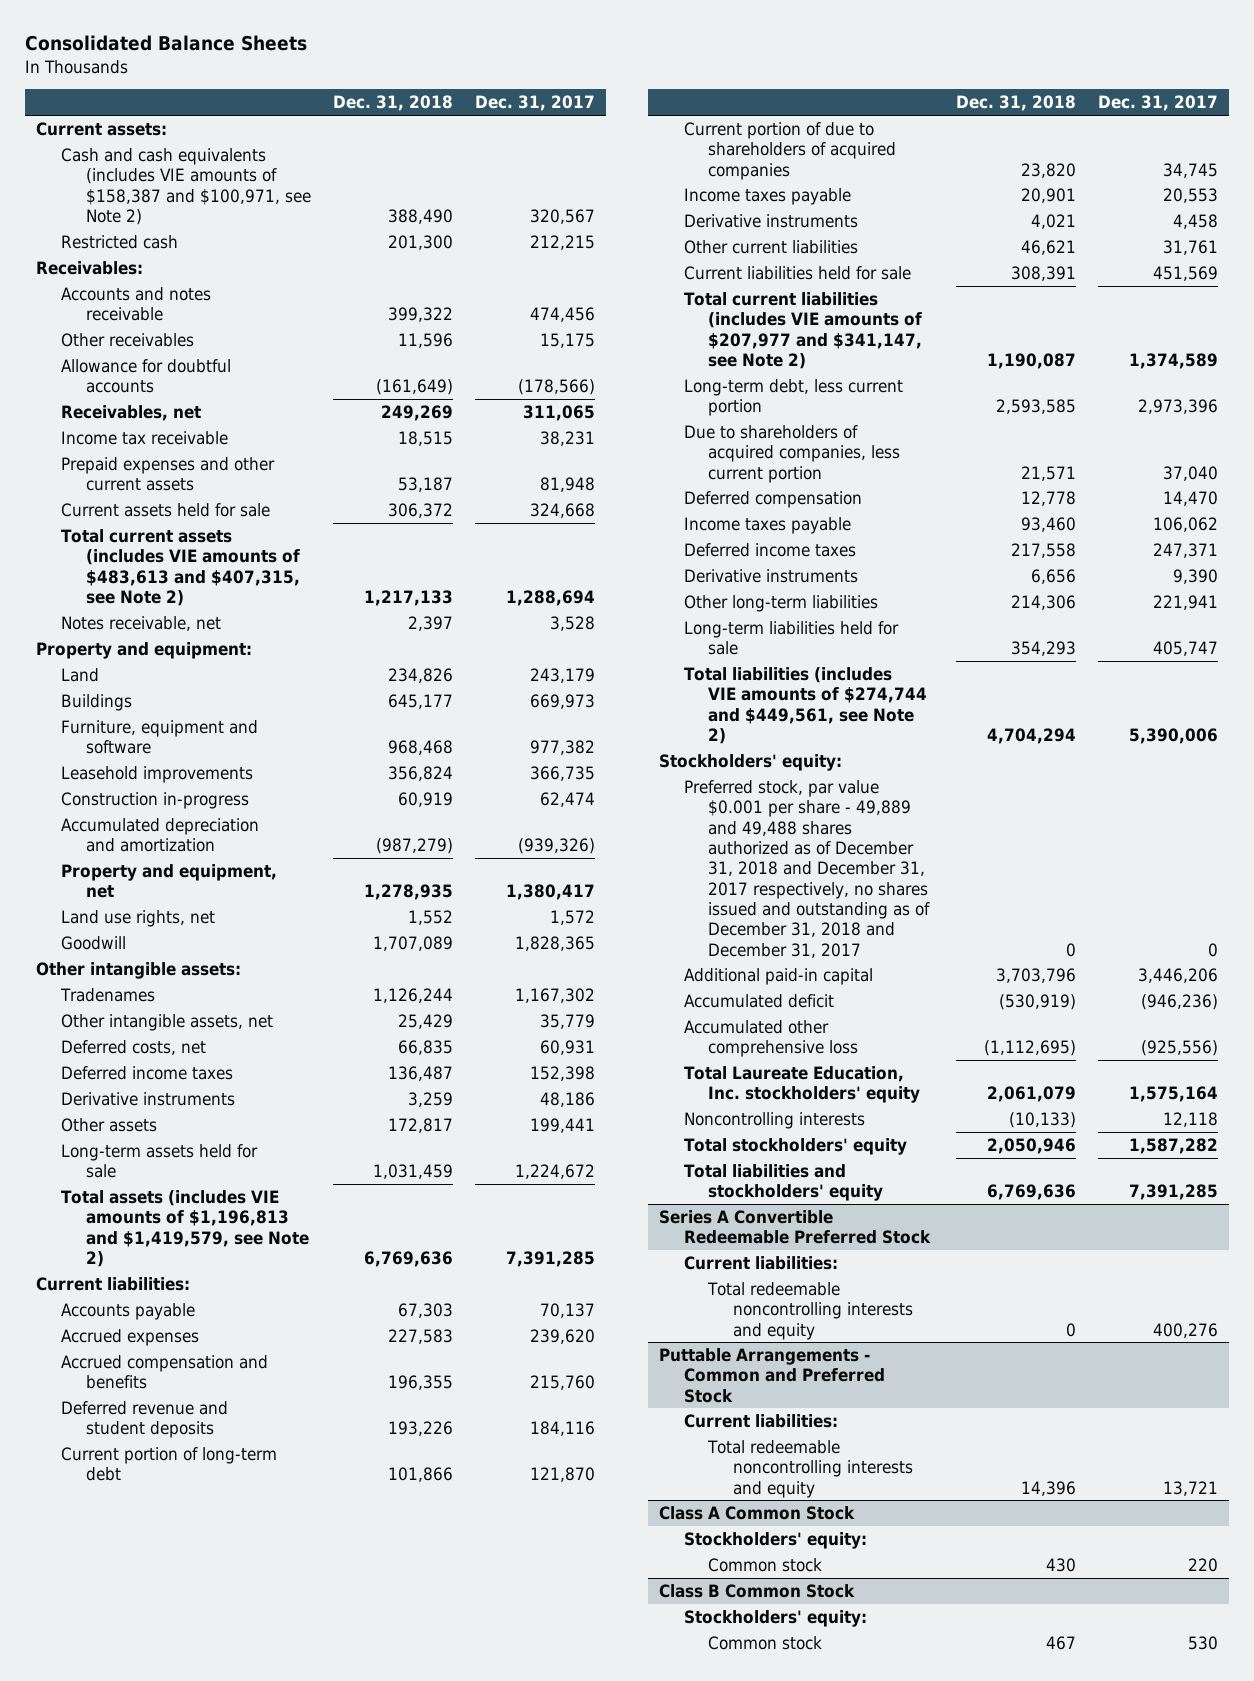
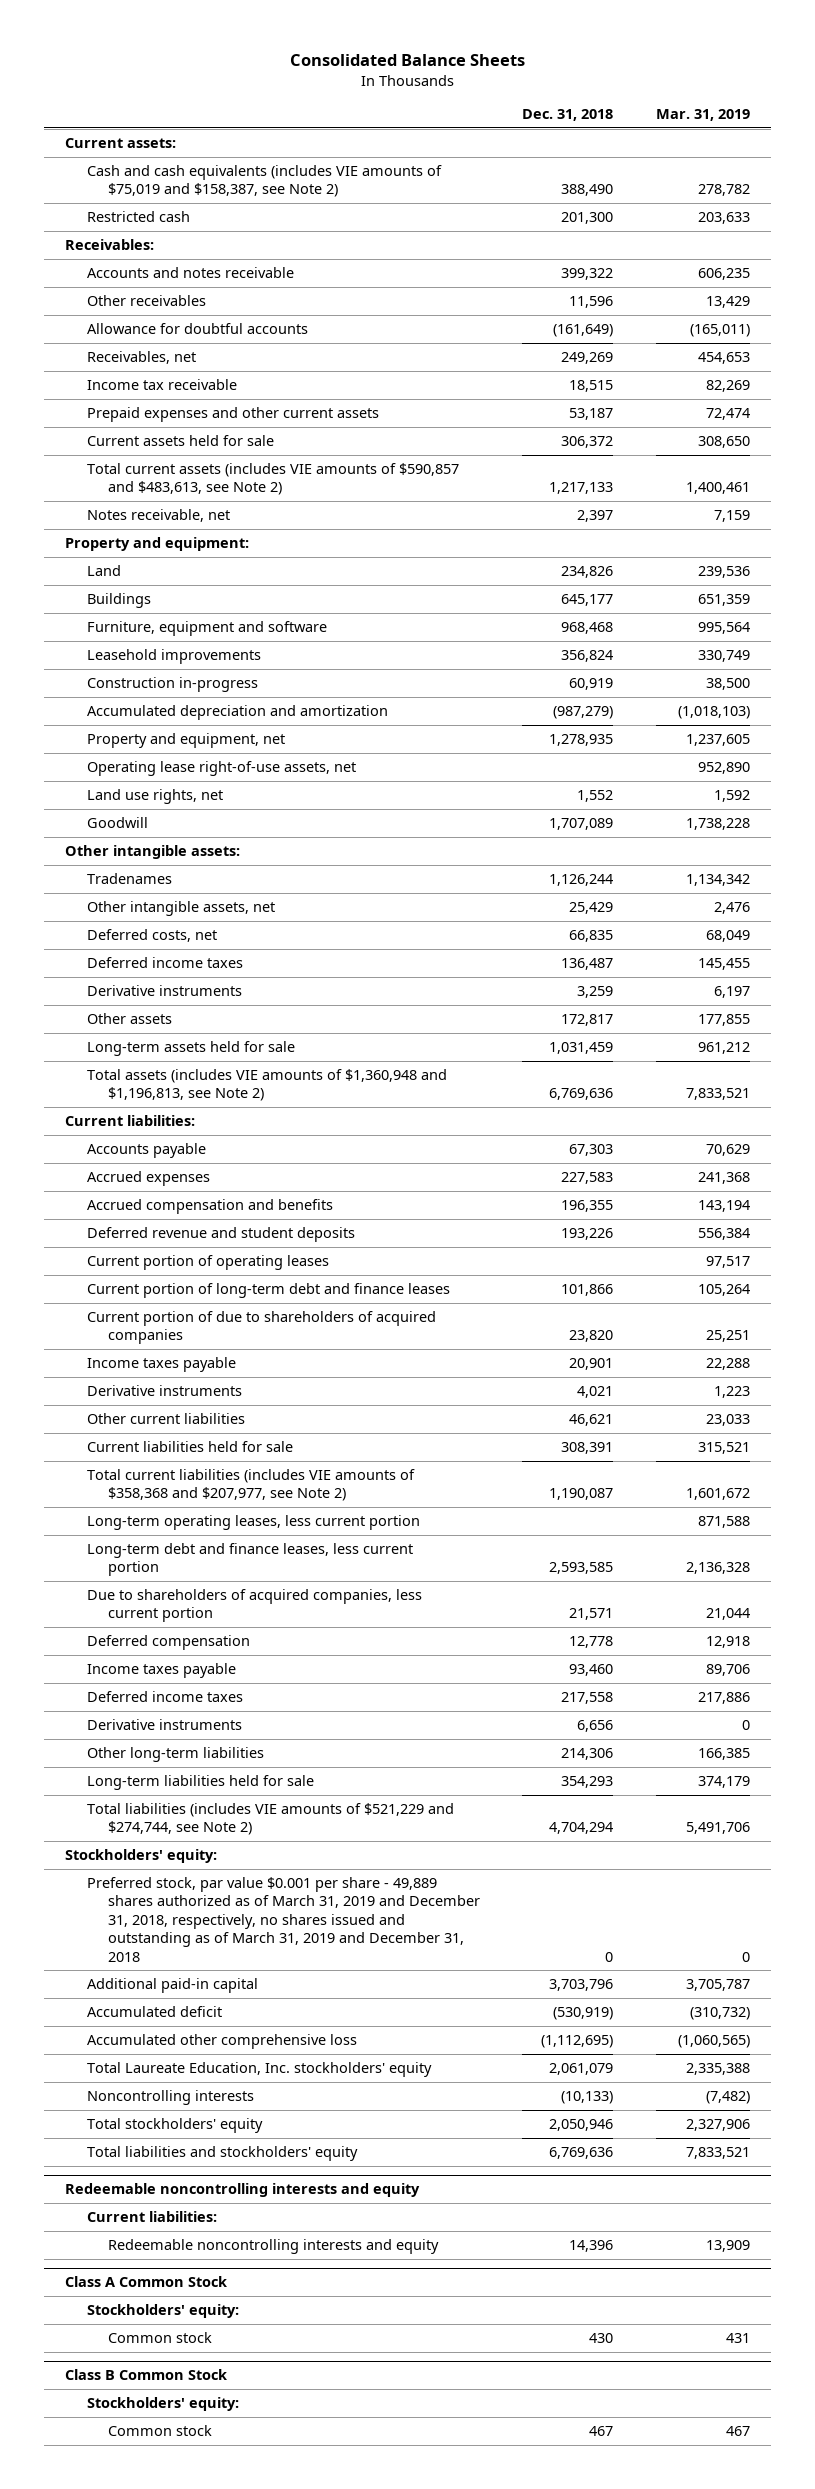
- | Dec. 31, 2018 | Dec. 31, 2017
+ | Dec. 31, 2018 | Mar. 31, 2019
- Cash and cash equivalents (includes VIE amounts of $158,387 and $100,971, see Note 2) | 388,490 | 320,567
+ Cash and cash equivalents (includes VIE amounts of $75,019 and $158,387, see Note 2) | 388,490 | 278,782
- Total current assets (includes VIE amounts of $483,613 and $407,315, see Note 2) | 1,217,133 | 1,288,694
+ Total current assets (includes VIE amounts of $590,857 and $483,613, see Note 2) | 1,217,133 | 1,400,461
+ Operating lease right-of-use assets, net | | 952,890
- Total assets (includes VIE amounts of $1,196,813 and $1,419,579, see Note 2) | 6,769,636 | 7,391,285
+ Total assets (includes VIE amounts of $1,360,948 and $1,196,813, see Note 2) | 6,769,636 | 7,833,521
- Current portion of long-term debt | 101,866 | 121,870
+ Current portion of operating leases | | 97,517
+ Current portion of long-term debt and finance leases | 101,866 | 105,264
- Total current liabilities (includes VIE amounts of $207,977 and $341,147, see Note 2) | 1,190,087 | 1,374,589
- Long-term debt, less current portion | 2,593,585 | 2,973,396
+ Total current liabilities (includes VIE amounts of $358,368 and $207,977, see Note 2) | 1,190,087 | 1,601,672
+ Long-term operating leases, less current portion | | 871,588
+ Long-term debt and finance leases, less current portion | 2,593,585 | 2,136,328
- Total liabilities (includes VIE amounts of $274,744 and $449,561, see Note 2) | 4,704,294 | 5,390,006
+ Total liabilities (includes VIE amounts of $521,229 and $274,744, see Note 2) | 4,704,294 | 5,491,706
- Preferred stock, par value $0.001 per share - 49,889 and 49,488 shares authorized as of December 31, 2018 and December 31, 2017 respectively, no shares issued and outstanding as of December 31, 2018 and December 31, 2017 | 0 | 0
+ Preferred stock, par value $0.001 per share - 49,889 shares authorized as of March 31, 2019 and December 31, 2018, respectively, no shares issued and outstanding as of March 31, 2019 and December 31, 2018 | 0 | 0
- Series A Convertible Redeemable Preferred Stock
- Current liabilities:
- Total redeemable noncontrolling interests and equity | 0 | 400,276
- Puttable Arrangements - Common and Preferred Stock
+ Redeemable noncontrolling interests and equity
- Total redeemable noncontrolling interests and equity | 14,396 | 13,721
+ Redeemable noncontrolling interests and equity | 14,396 | 13,909

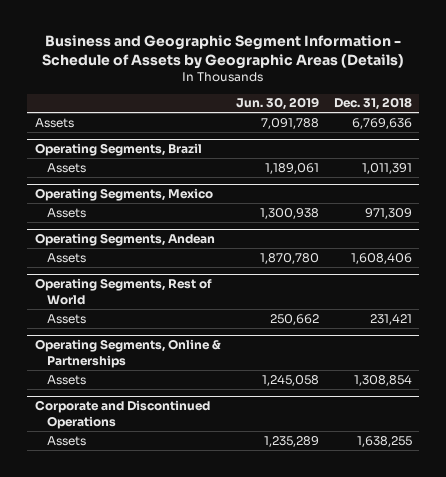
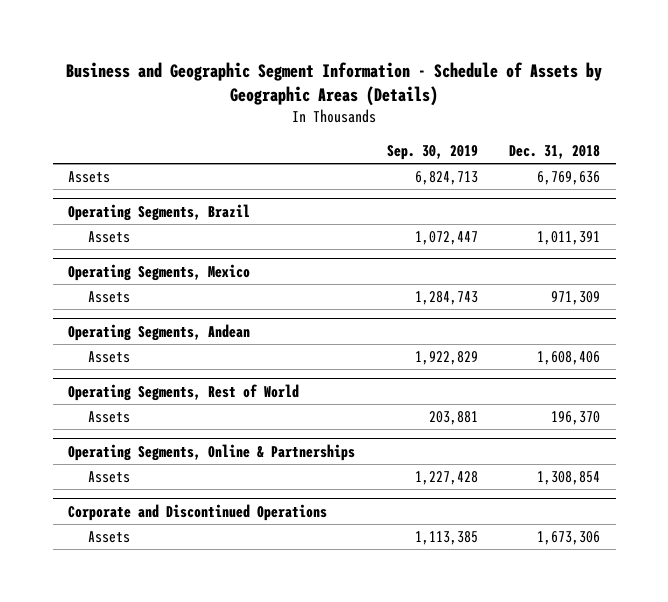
- | Jun. 30, 2019 | Dec. 31, 2018
+ | Sep. 30, 2019 | Dec. 31, 2018
@ Operating Segments, Rest of World
- Assets | 250,662 | 231,421
+ Assets | 203,881 | 196,370
@ Corporate and Discontinued Operations
- Assets | 1,235,289 | 1,638,255
+ Assets | 1,113,385 | 1,673,306

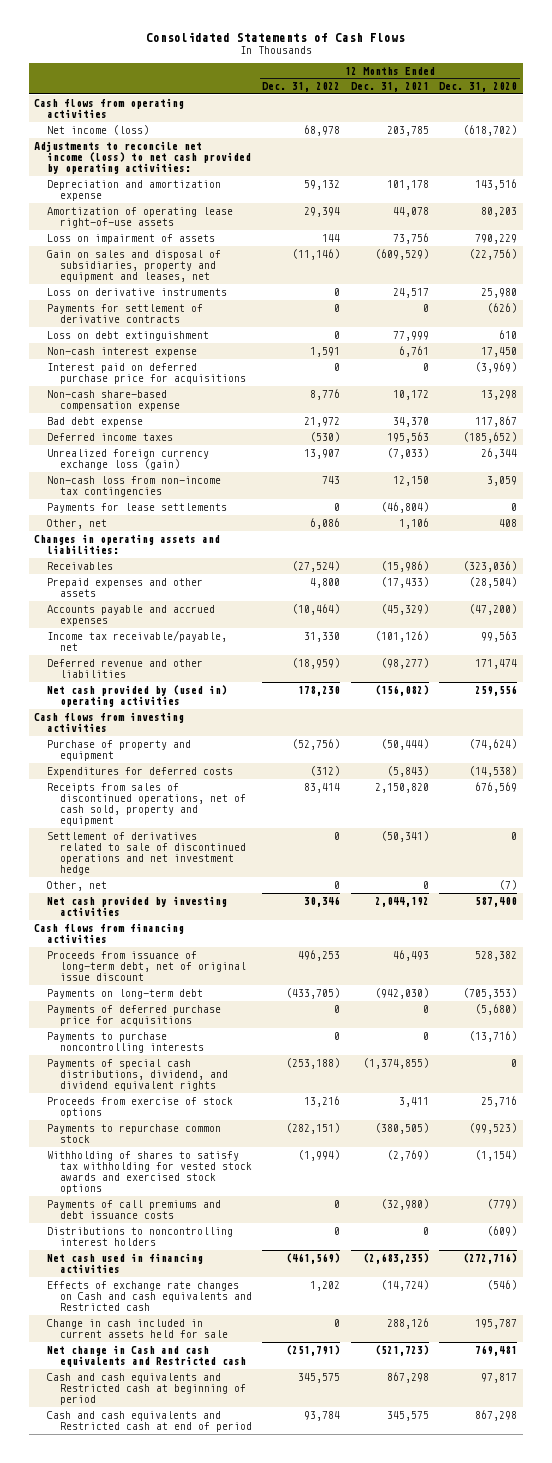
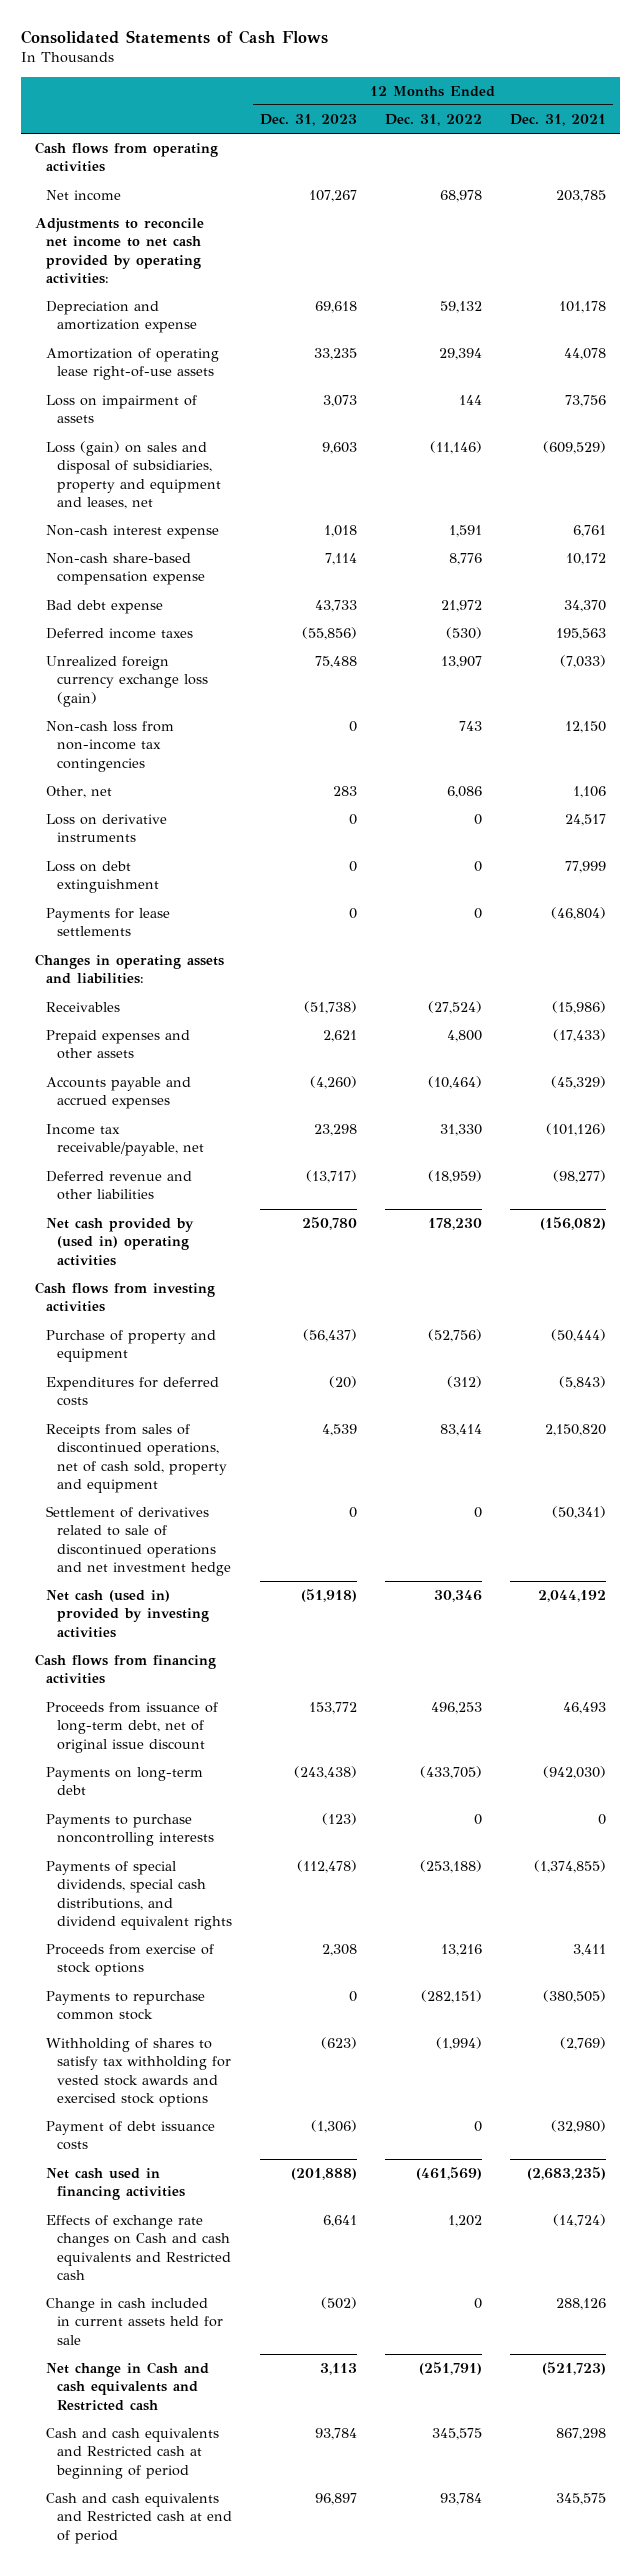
- | 12 Months Ended Dec. 31, 2022 | 12 Months Ended Dec. 31, 2021 | 12 Months Ended Dec. 31, 2020
+ | 12 Months Ended Dec. 31, 2023 | 12 Months Ended Dec. 31, 2022 | 12 Months Ended Dec. 31, 2021
- Net income (loss) | 68,978 | 203,785 | (618,702)
- Adjustments to reconcile net income (loss) to net cash provided by operating activities:
+ Net income | 107,267 | 68,978 | 203,785
+ Adjustments to reconcile net income to net cash provided by operating activities:
- Gain on sales and disposal of subsidiaries, property and equipment and leases, net | (11,146) | (609,529) | (22,756)
- Payments for settlement of derivative contracts | 0 | 0 | (626)
+ Loss (gain) on sales and disposal of subsidiaries, property and equipment and leases, net | 9,603 | (11,146) | (609,529)
- Interest paid on deferred purchase price for acquisitions | 0 | 0 | (3,969)
moved down: Loss on derivative instruments | 0 | 0 | 24,517
moved down: Loss on debt extinguishment | 0 | 0 | 77,999
moved down: Payments for lease settlements | 0 | 0 | (46,804)
- Other, net | 0 | 0 | (7)
- Net cash provided by investing activities | 30,346 | 2,044,192 | 587,400
+ Net cash (used in) provided by investing activities | (51,918) | 30,346 | 2,044,192
- Payments of deferred purchase price for acquisitions | 0 | 0 | (5,680)
- Payments of special cash distributions, dividend, and dividend equivalent rights | (253,188) | (1,374,855) | 0
+ Payments of special dividends, special cash distributions, and dividend equivalent rights | (112,478) | (253,188) | (1,374,855)
- Payments of call premiums and debt issuance costs | 0 | (32,980) | (779)
- Distributions to noncontrolling interest holders | 0 | 0 | (609)
+ Payment of debt issuance costs | (1,306) | 0 | (32,980)

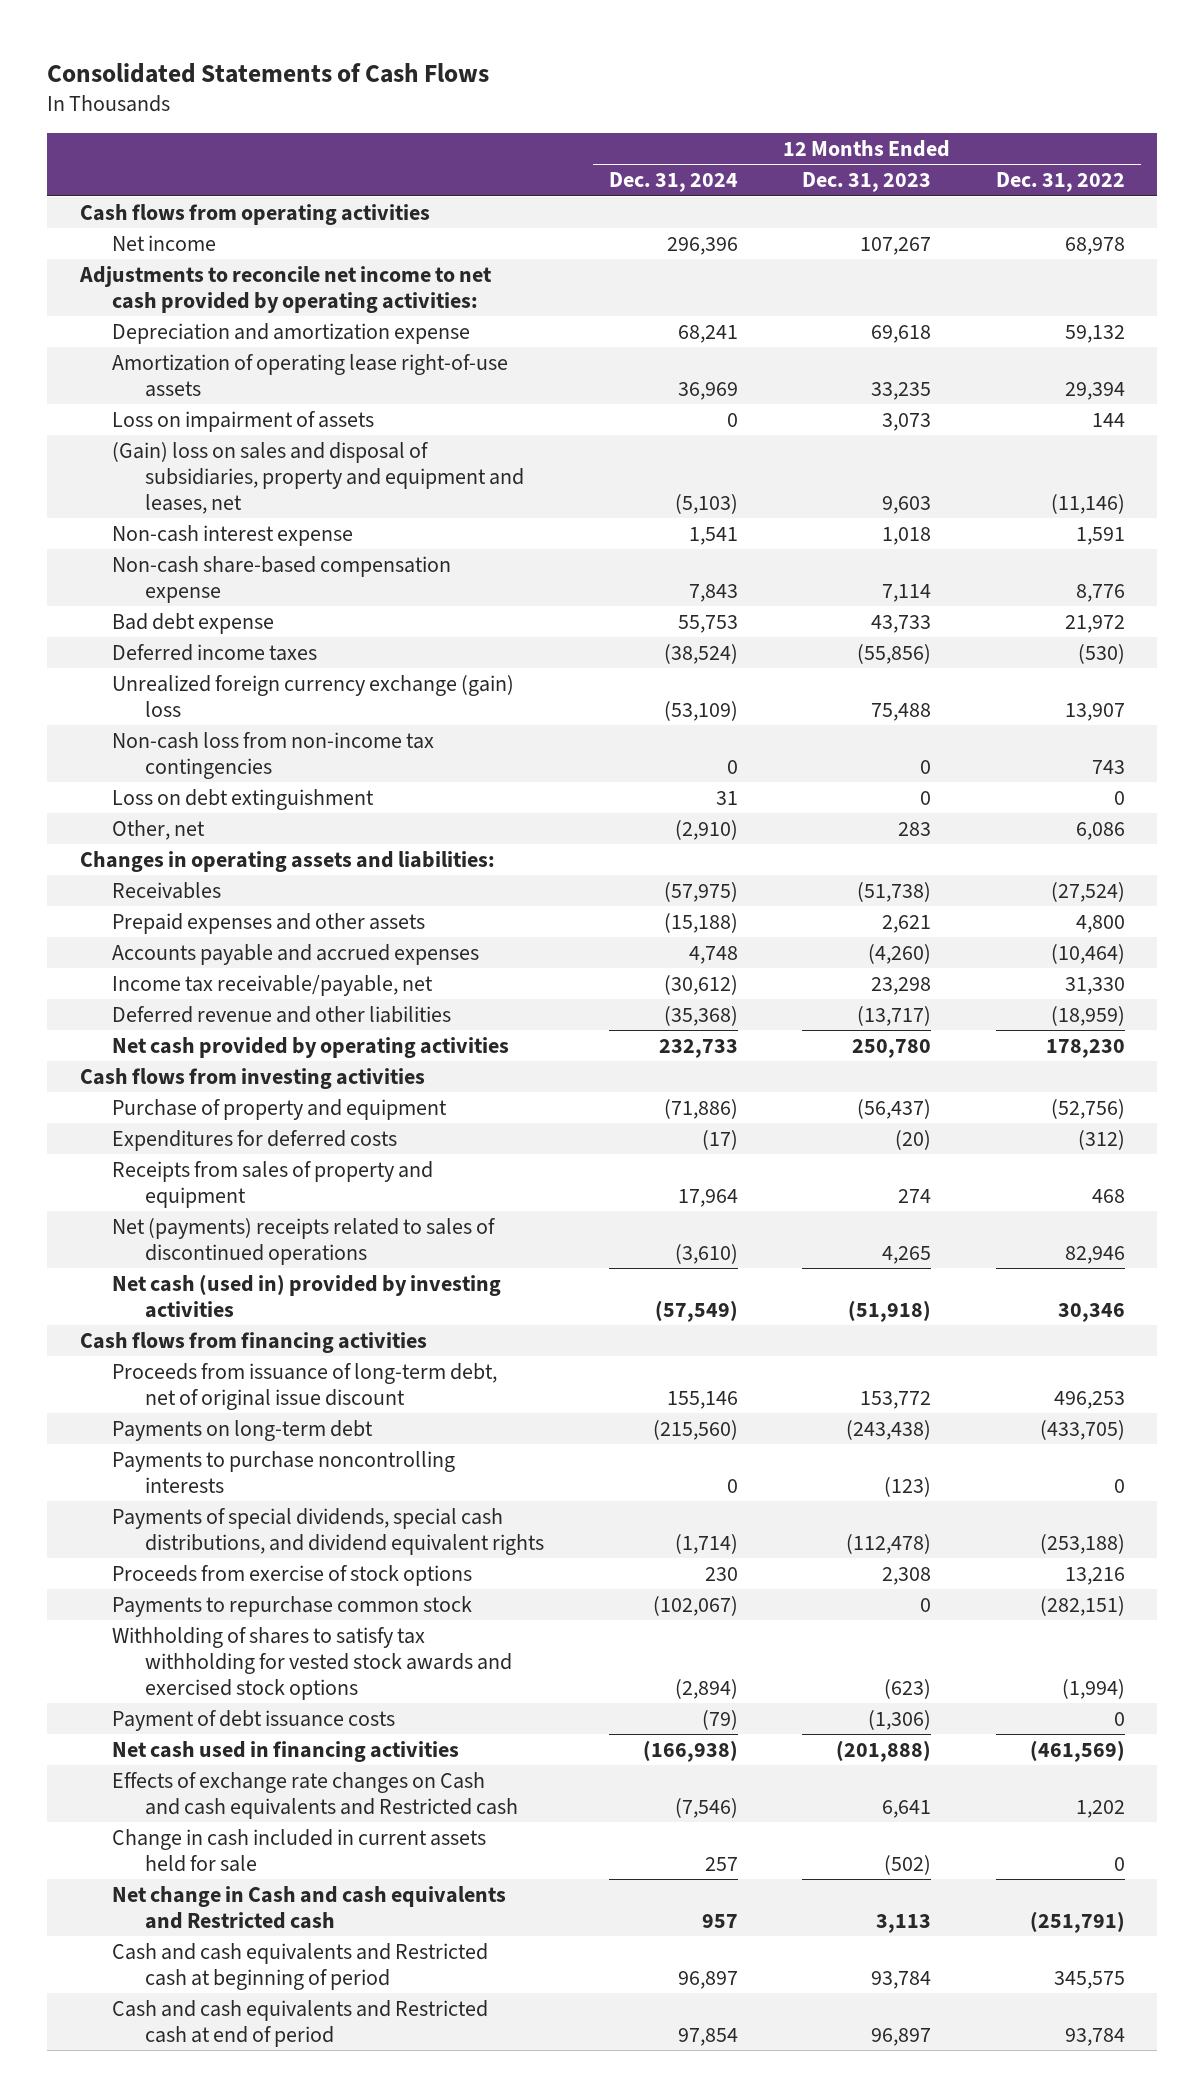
- | 12 Months Ended Dec. 31, 2023 | 12 Months Ended Dec. 31, 2022 | 12 Months Ended Dec. 31, 2021
+ | 12 Months Ended Dec. 31, 2024 | 12 Months Ended Dec. 31, 2023 | 12 Months Ended Dec. 31, 2022
- Loss (gain) on sales and disposal of subsidiaries, property and equipment and leases, net | 9,603 | (11,146) | (609,529)
+ (Gain) loss on sales and disposal of subsidiaries, property and equipment and leases, net | (5,103) | 9,603 | (11,146)
- Unrealized foreign currency exchange loss (gain) | 75,488 | 13,907 | (7,033)
+ Unrealized foreign currency exchange (gain) loss | (53,109) | 75,488 | 13,907
- Loss on derivative instruments | 0 | 0 | 24,517
- Payments for lease settlements | 0 | 0 | (46,804)
moved down: Other, net | (2,910) | 283 | 6,086
- Net cash provided by (used in) operating activities | 250,780 | 178,230 | (156,082)
+ Net cash provided by operating activities | 232,733 | 250,780 | 178,230
- Receipts from sales of discontinued operations, net of cash sold, property and equipment | 4,539 | 83,414 | 2,150,820
- Settlement of derivatives related to sale of discontinued operations and net investment hedge | 0 | 0 | (50,341)
+ Receipts from sales of property and equipment | 17,964 | 274 | 468
+ Net (payments) receipts related to sales of discontinued operations | (3,610) | 4,265 | 82,946

